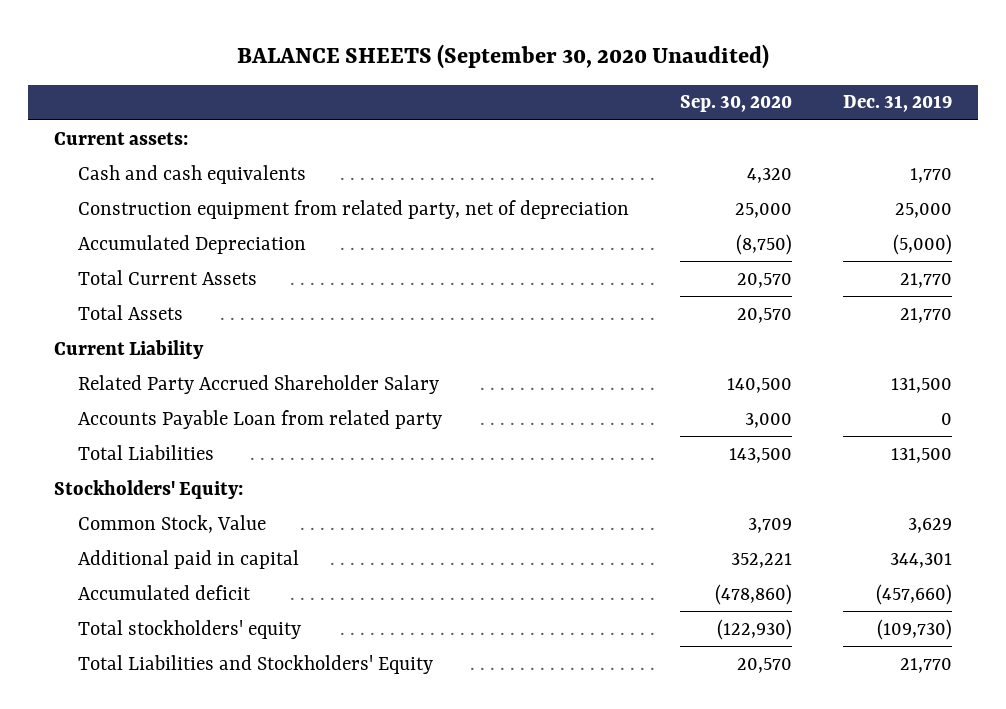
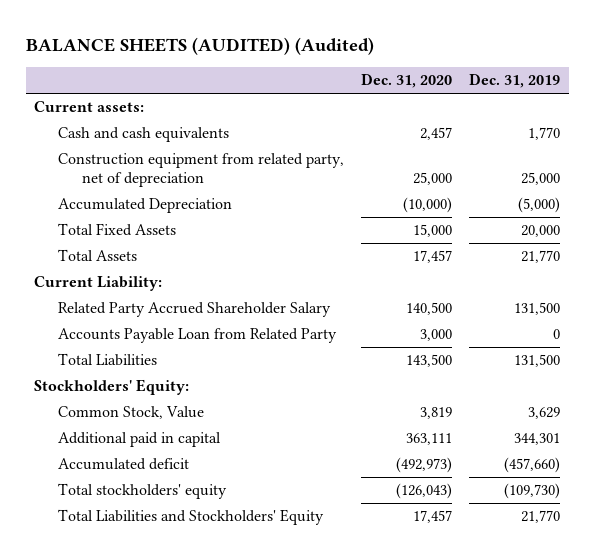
- BALANCE SHEETS (September 30, 2020 Unaudited)
+ BALANCE SHEETS (AUDITED) (Audited)
- | Sep. 30, 2020 | Dec. 31, 2019
+ | Dec. 31, 2020 | Dec. 31, 2019
- Total Current Assets | 20,570 | 21,770
+ Total Fixed Assets | 15,000 | 20,000
- Current Liability
+ Current Liability:
- Accounts Payable Loan from related party | 3,000 | 0
+ Accounts Payable Loan from Related Party | 3,000 | 0

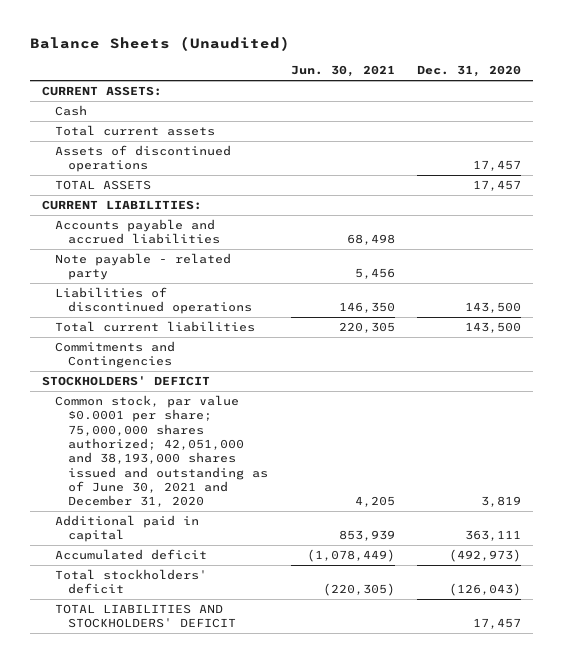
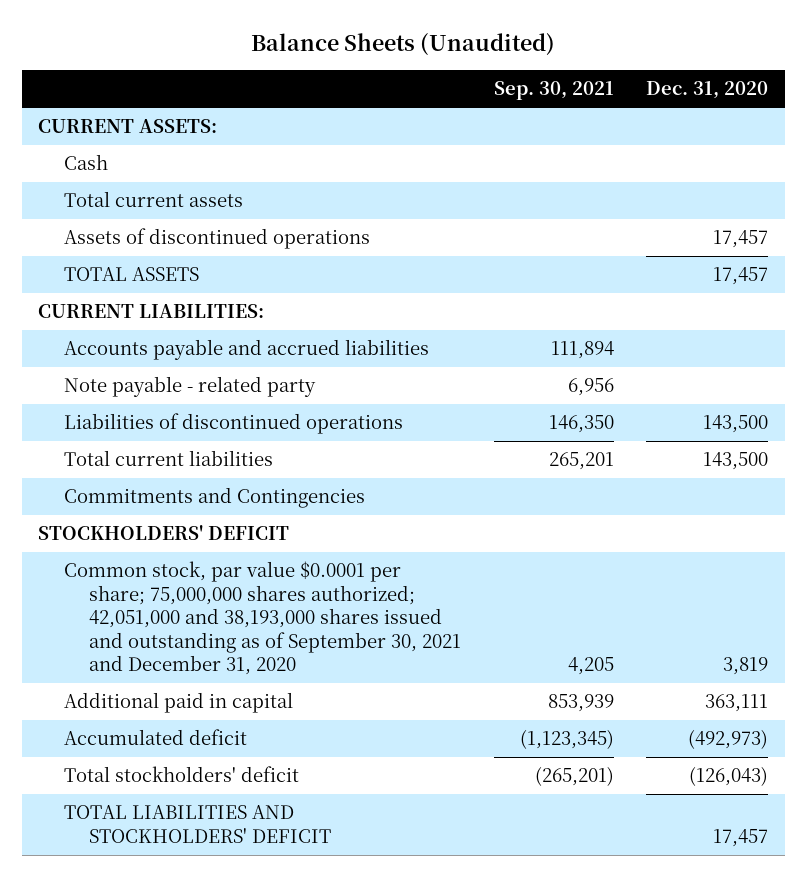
- | Jun. 30, 2021 | Dec. 31, 2020
+ | Sep. 30, 2021 | Dec. 31, 2020
- Common stock, par value $0.0001 per share; 75,000,000 shares authorized; 42,051,000 and 38,193,000 shares issued and outstanding as of June 30, 2021 and December 31, 2020 | 4,205 | 3,819
+ Common stock, par value $0.0001 per share; 75,000,000 shares authorized; 42,051,000 and 38,193,000 shares issued and outstanding as of September 30, 2021 and December 31, 2020 | 4,205 | 3,819

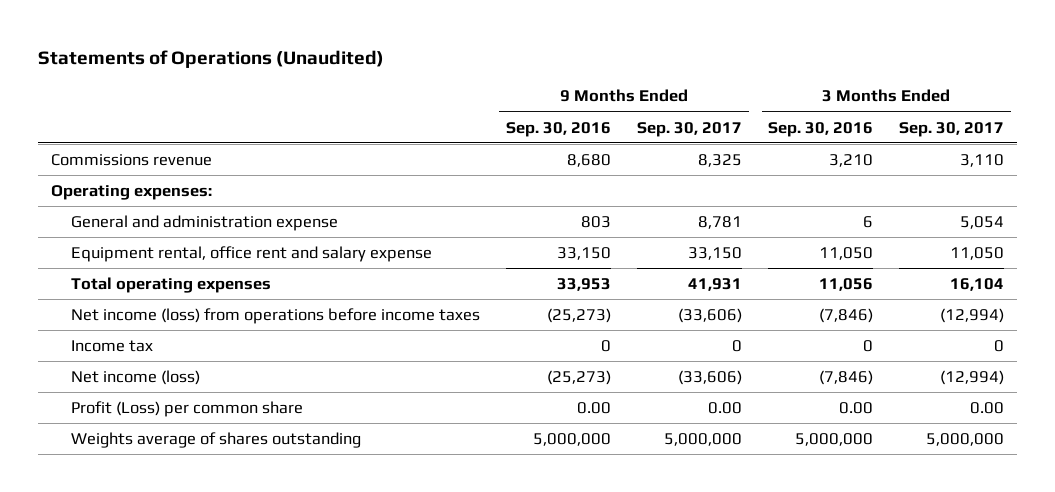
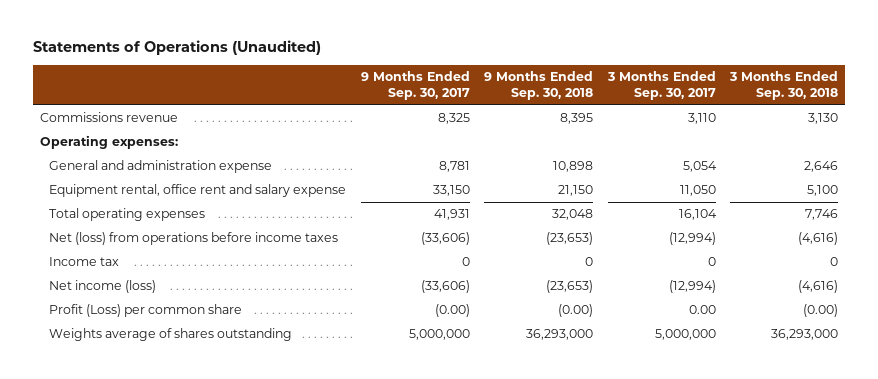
- | 9 Months Ended Sep. 30, 2016 | 9 Months Ended Sep. 30, 2017 | 3 Months Ended Sep. 30, 2016 | 3 Months Ended Sep. 30, 2017
+ | 9 Months Ended Sep. 30, 2017 | 9 Months Ended Sep. 30, 2018 | 3 Months Ended Sep. 30, 2017 | 3 Months Ended Sep. 30, 2018
- Net income (loss) from operations before income taxes | (25,273) | (33,606) | (7,846) | (12,994)
+ Net (loss) from operations before income taxes | (33,606) | (23,653) | (12,994) | (4,616)
- Profit (Loss) per common share | 0.00 | 0.00 | 0.00 | 0.00
+ Profit (Loss) per common share | (0.00) | (0.00) | 0.00 | (0.00)

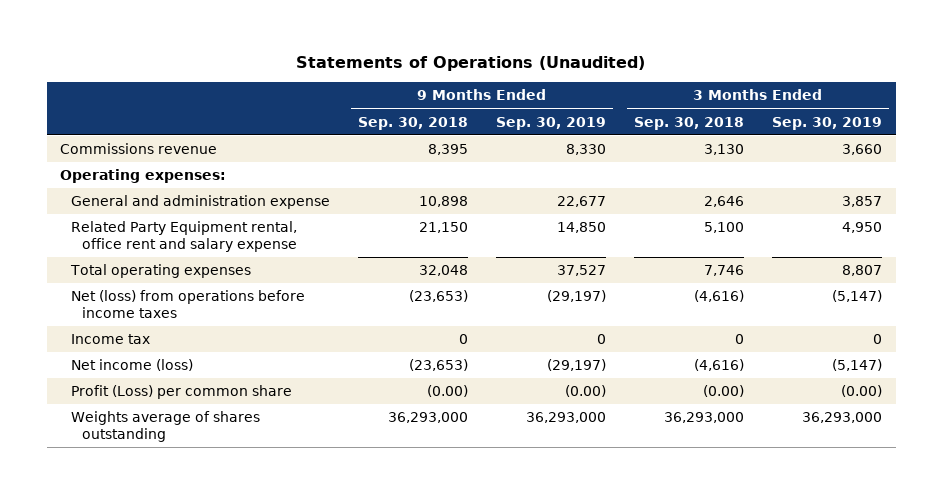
- | 9 Months Ended Sep. 30, 2017 | 9 Months Ended Sep. 30, 2018 | 3 Months Ended Sep. 30, 2017 | 3 Months Ended Sep. 30, 2018
+ | 9 Months Ended Sep. 30, 2018 | 9 Months Ended Sep. 30, 2019 | 3 Months Ended Sep. 30, 2018 | 3 Months Ended Sep. 30, 2019
- Equipment rental, office rent and salary expense | 33,150 | 21,150 | 11,050 | 5,100
+ Related Party Equipment rental, office rent and salary expense | 21,150 | 14,850 | 5,100 | 4,950

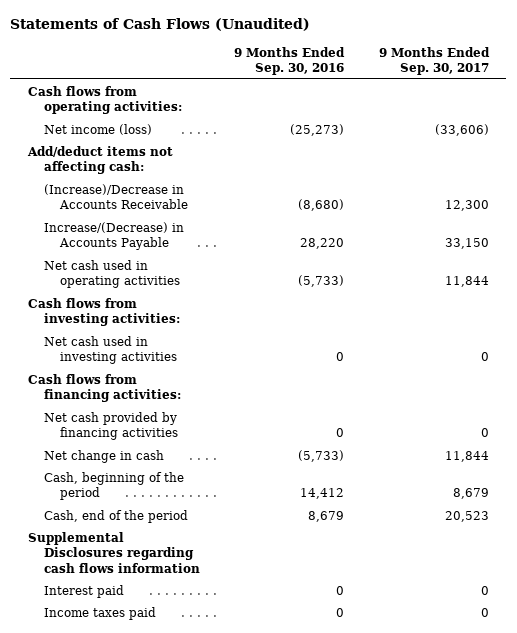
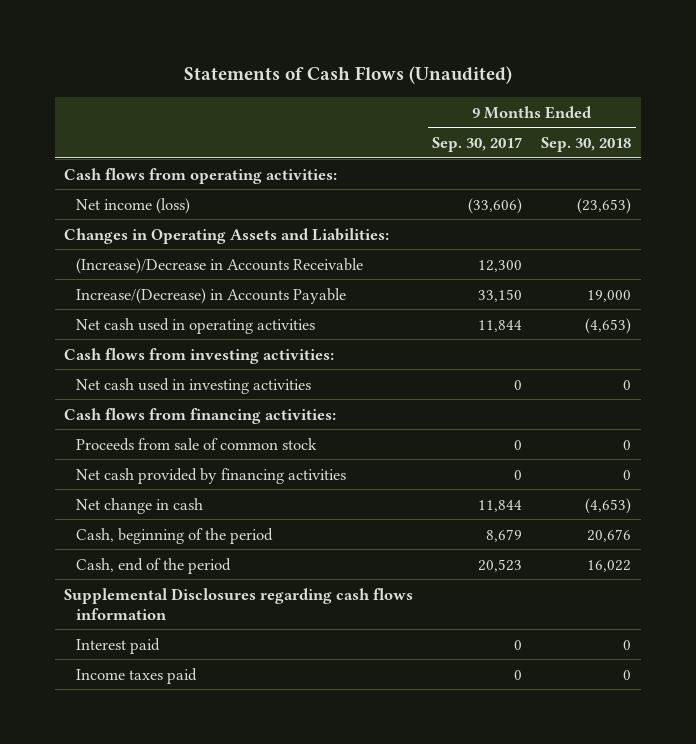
- | 9 Months Ended Sep. 30, 2016 | 9 Months Ended Sep. 30, 2017
+ | 9 Months Ended Sep. 30, 2017 | 9 Months Ended Sep. 30, 2018
- Add/deduct items not affecting cash:
+ Changes in Operating Assets and Liabilities:
+ Proceeds from sale of common stock | 0 | 0

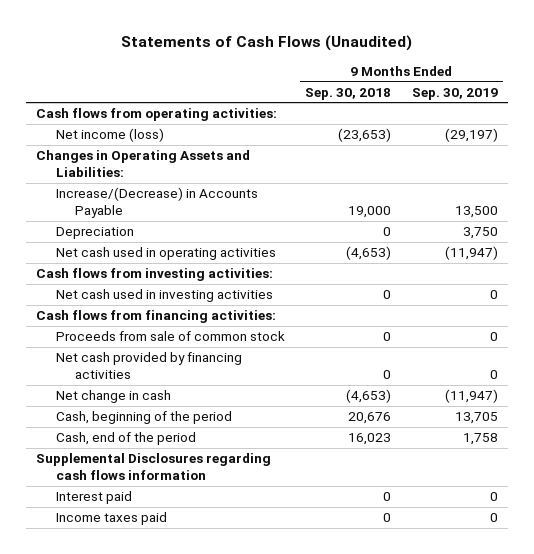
- | 9 Months Ended Sep. 30, 2017 | 9 Months Ended Sep. 30, 2018
+ | 9 Months Ended Sep. 30, 2018 | 9 Months Ended Sep. 30, 2019
- (Increase)/Decrease in Accounts Receivable | 12,300 |
+ Depreciation | 0 | 3,750
- Cash, end of the period | 20,523 | 16,022
+ Cash, end of the period | 16,023 | 1,758

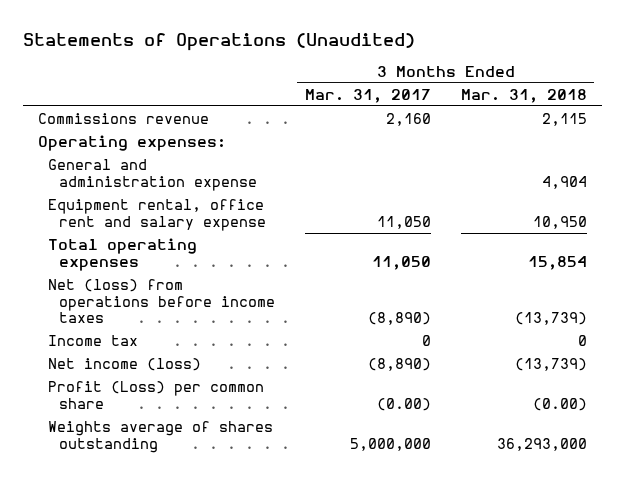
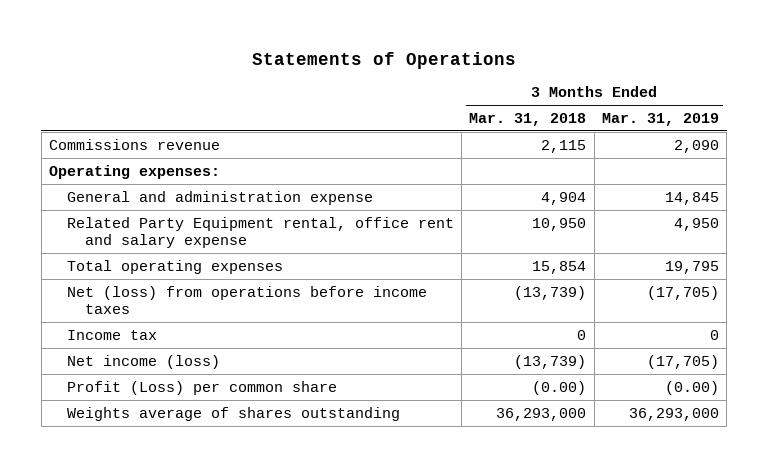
- Statements of Operations (Unaudited)
+ Statements of Operations
- | 3 Months Ended Mar. 31, 2017 | 3 Months Ended Mar. 31, 2018
+ | 3 Months Ended Mar. 31, 2018 | 3 Months Ended Mar. 31, 2019
- Equipment rental, office rent and salary expense | 11,050 | 10,950
+ Related Party Equipment rental, office rent and salary expense | 10,950 | 4,950

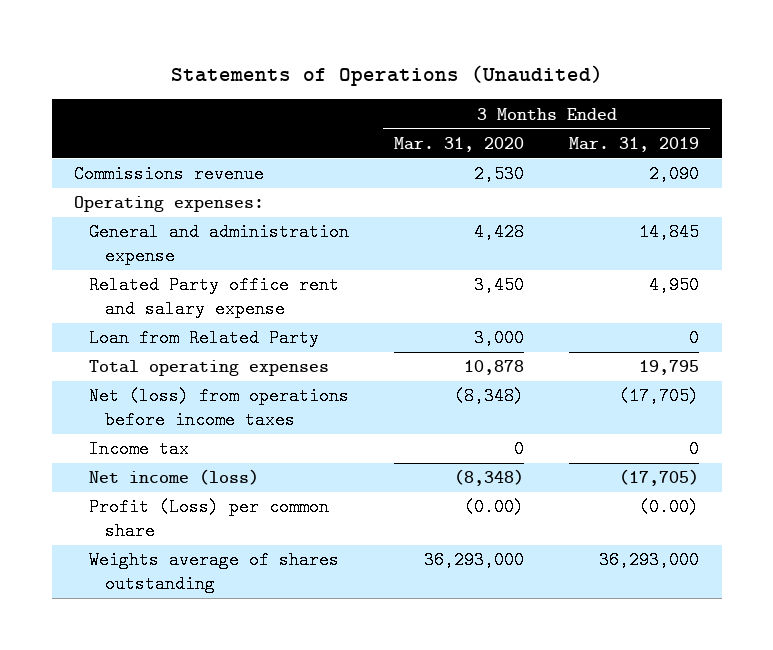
- Statements of Operations
+ Statements of Operations (Unaudited)
- | 3 Months Ended Mar. 31, 2018 | 3 Months Ended Mar. 31, 2019
+ | 3 Months Ended Mar. 31, 2020 | 3 Months Ended Mar. 31, 2019
- Related Party Equipment rental, office rent and salary expense | 10,950 | 4,950
+ Related Party office rent and salary expense | 3,450 | 4,950
+ Loan from Related Party | 3,000 | 0

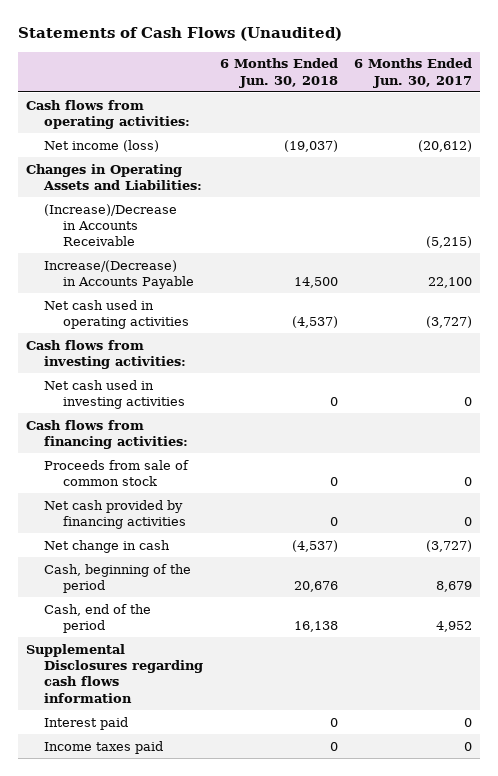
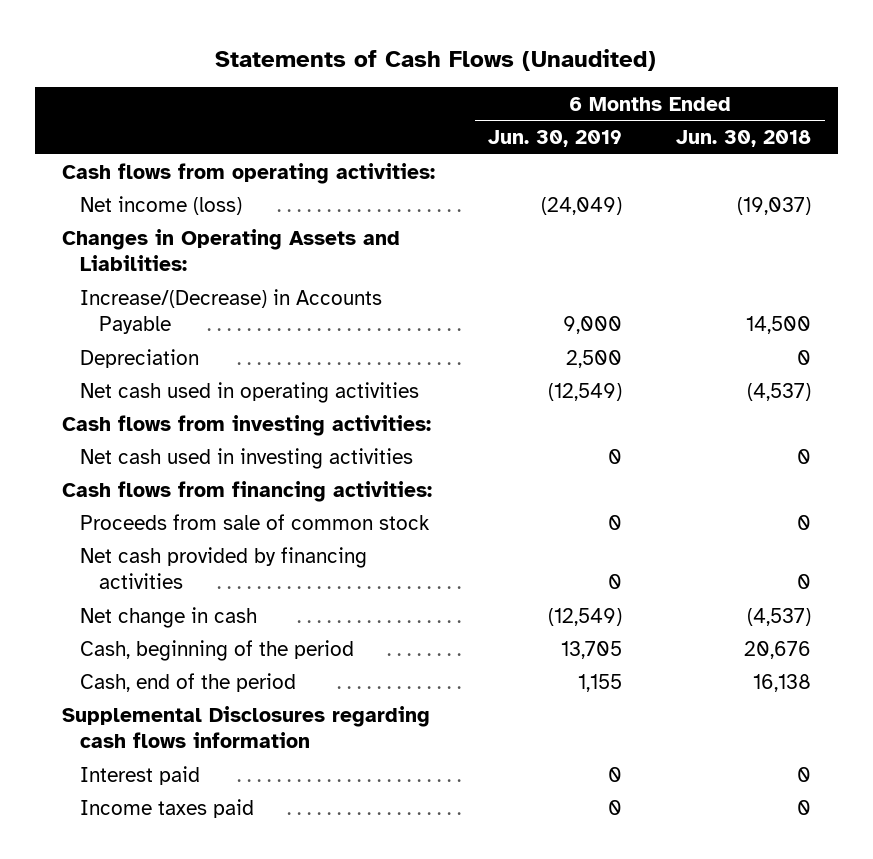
- | 6 Months Ended Jun. 30, 2018 | 6 Months Ended Jun. 30, 2017
+ | 6 Months Ended Jun. 30, 2019 | 6 Months Ended Jun. 30, 2018
- (Increase)/Decrease in Accounts Receivable | | (5,215)
+ Depreciation | 2,500 | 0

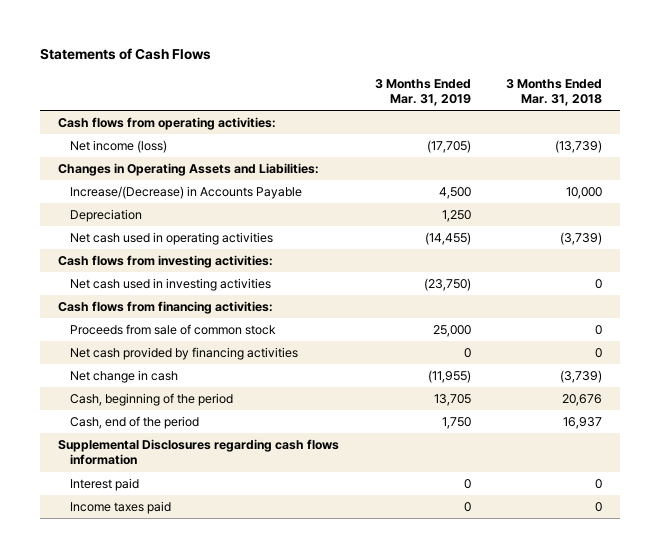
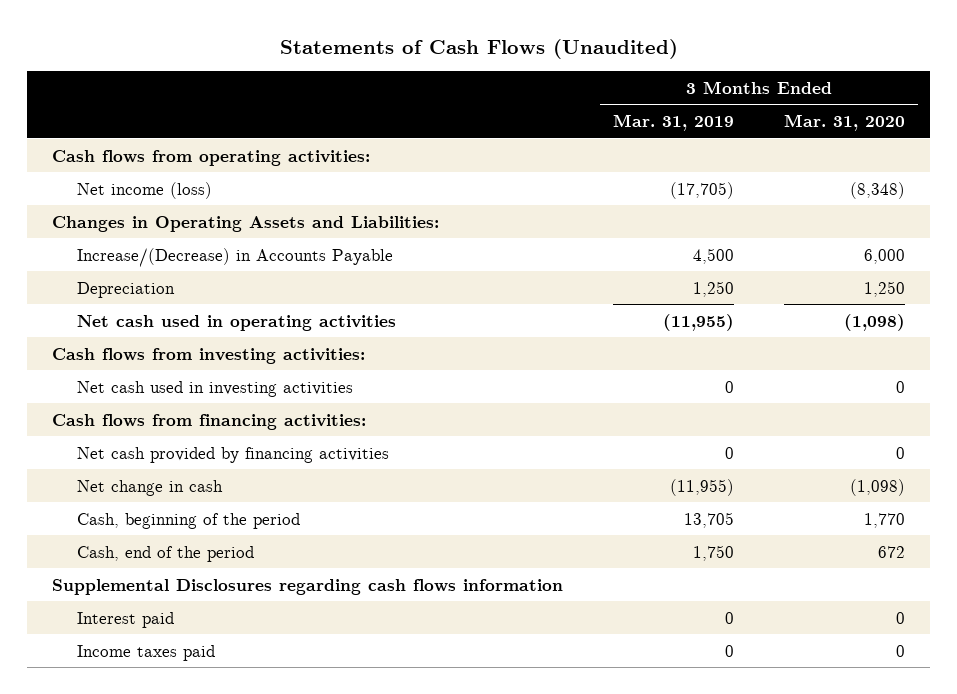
- Statements of Cash Flows
+ Statements of Cash Flows (Unaudited)
- | 3 Months Ended Mar. 31, 2019 | 3 Months Ended Mar. 31, 2018
+ | 3 Months Ended Mar. 31, 2019 | 3 Months Ended Mar. 31, 2020
- Net cash used in operating activities | (14,455) | (3,739)
+ Net cash used in operating activities | (11,955) | (1,098)
- Net cash used in investing activities | (23,750) | 0
+ Net cash used in investing activities | 0 | 0
- Proceeds from sale of common stock | 25,000 | 0

